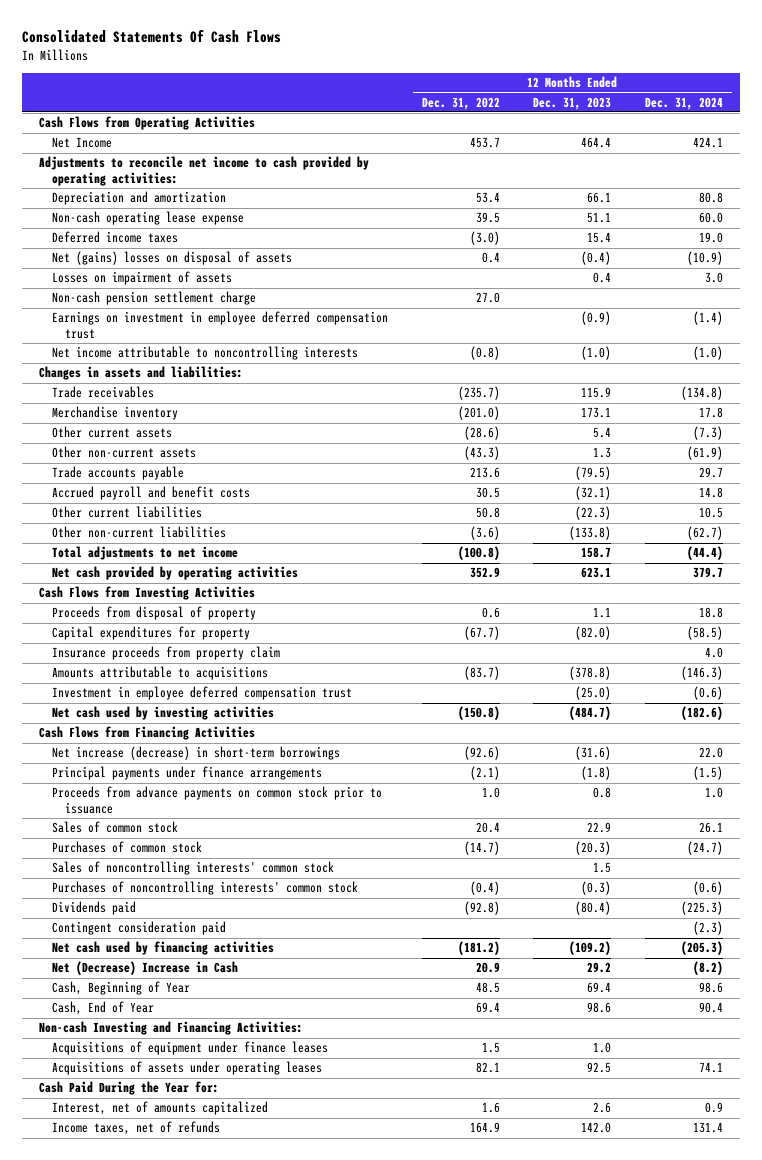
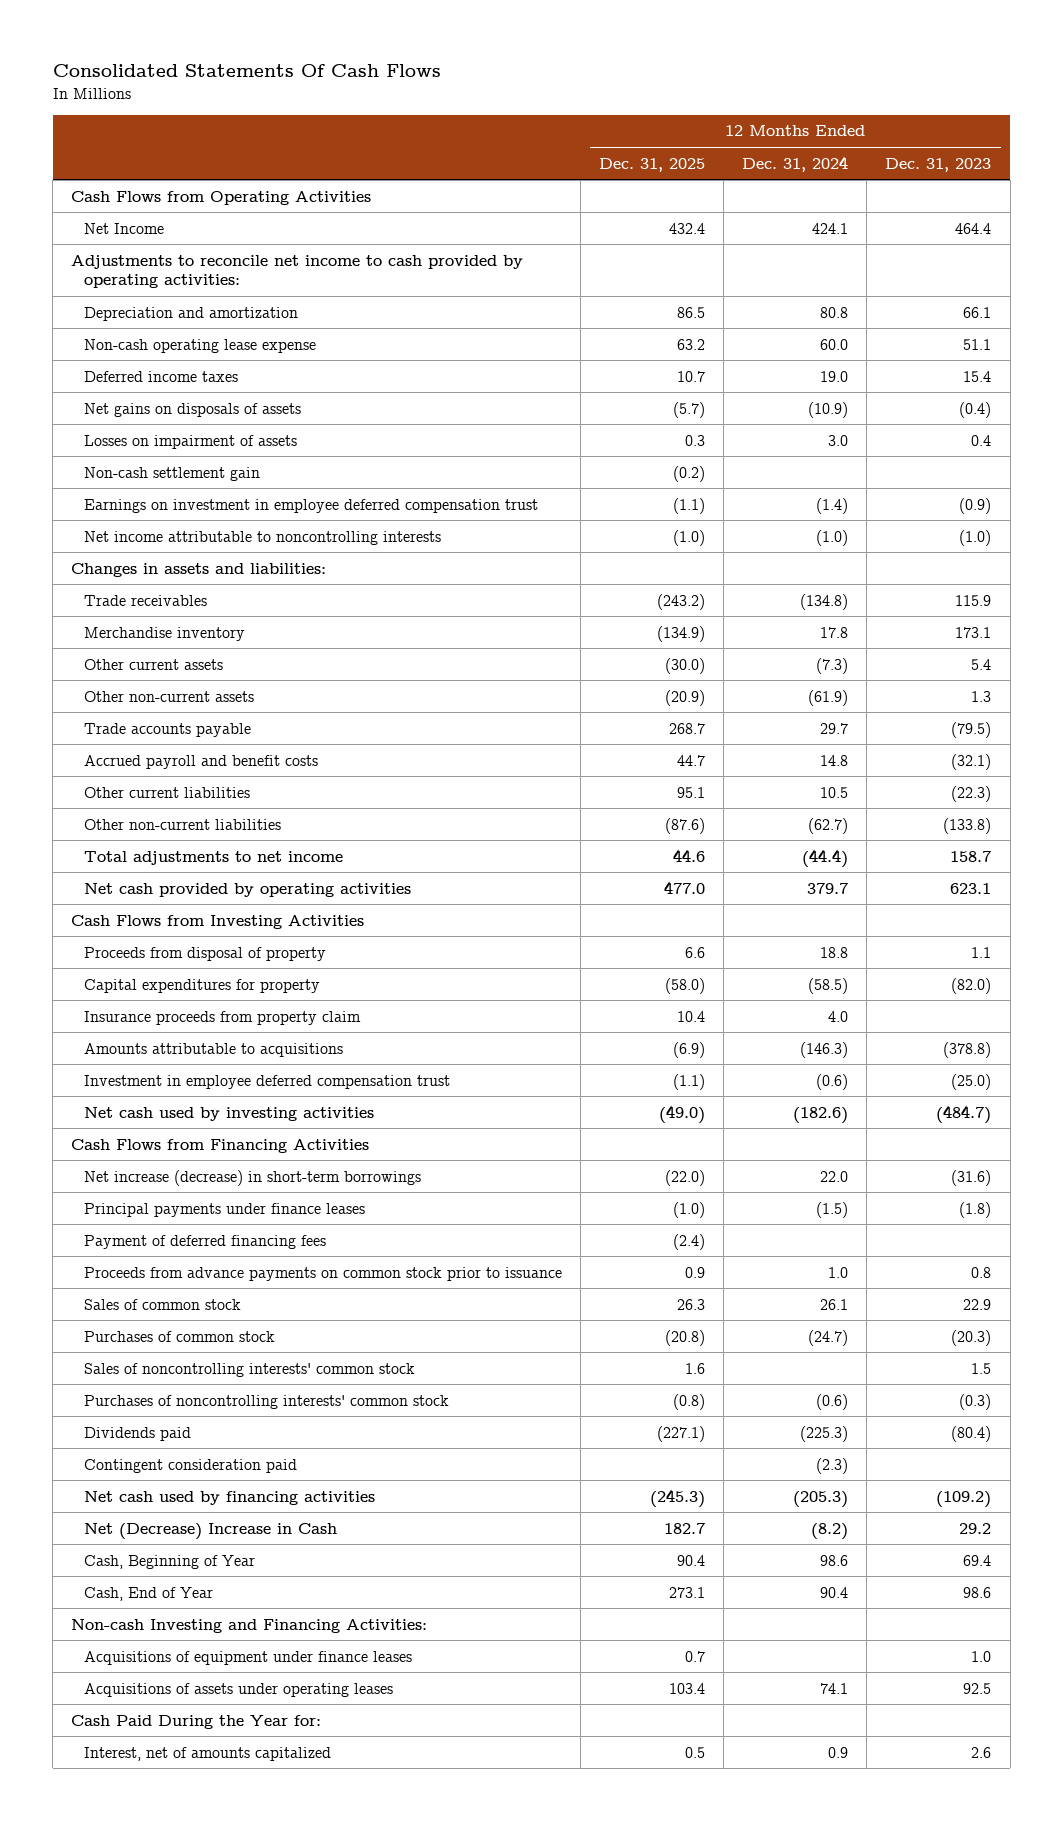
- | 12 Months Ended Dec. 31, 2022 | 12 Months Ended Dec. 31, 2023 | 12 Months Ended Dec. 31, 2024
+ | 12 Months Ended Dec. 31, 2025 | 12 Months Ended Dec. 31, 2024 | 12 Months Ended Dec. 31, 2023
- Net (gains) losses on disposal of assets | 0.4 | (0.4) | (10.9)
+ Net gains on disposals of assets | (5.7) | (10.9) | (0.4)
- Non-cash pension settlement charge | 27.0 | |
+ Non-cash settlement gain | (0.2) | |
- Principal payments under finance arrangements | (2.1) | (1.8) | (1.5)
+ Principal payments under finance leases | (1.0) | (1.5) | (1.8)
+ Payment of deferred financing fees | (2.4) | |
- Income taxes, net of refunds | 164.9 | 142.0 | 131.4

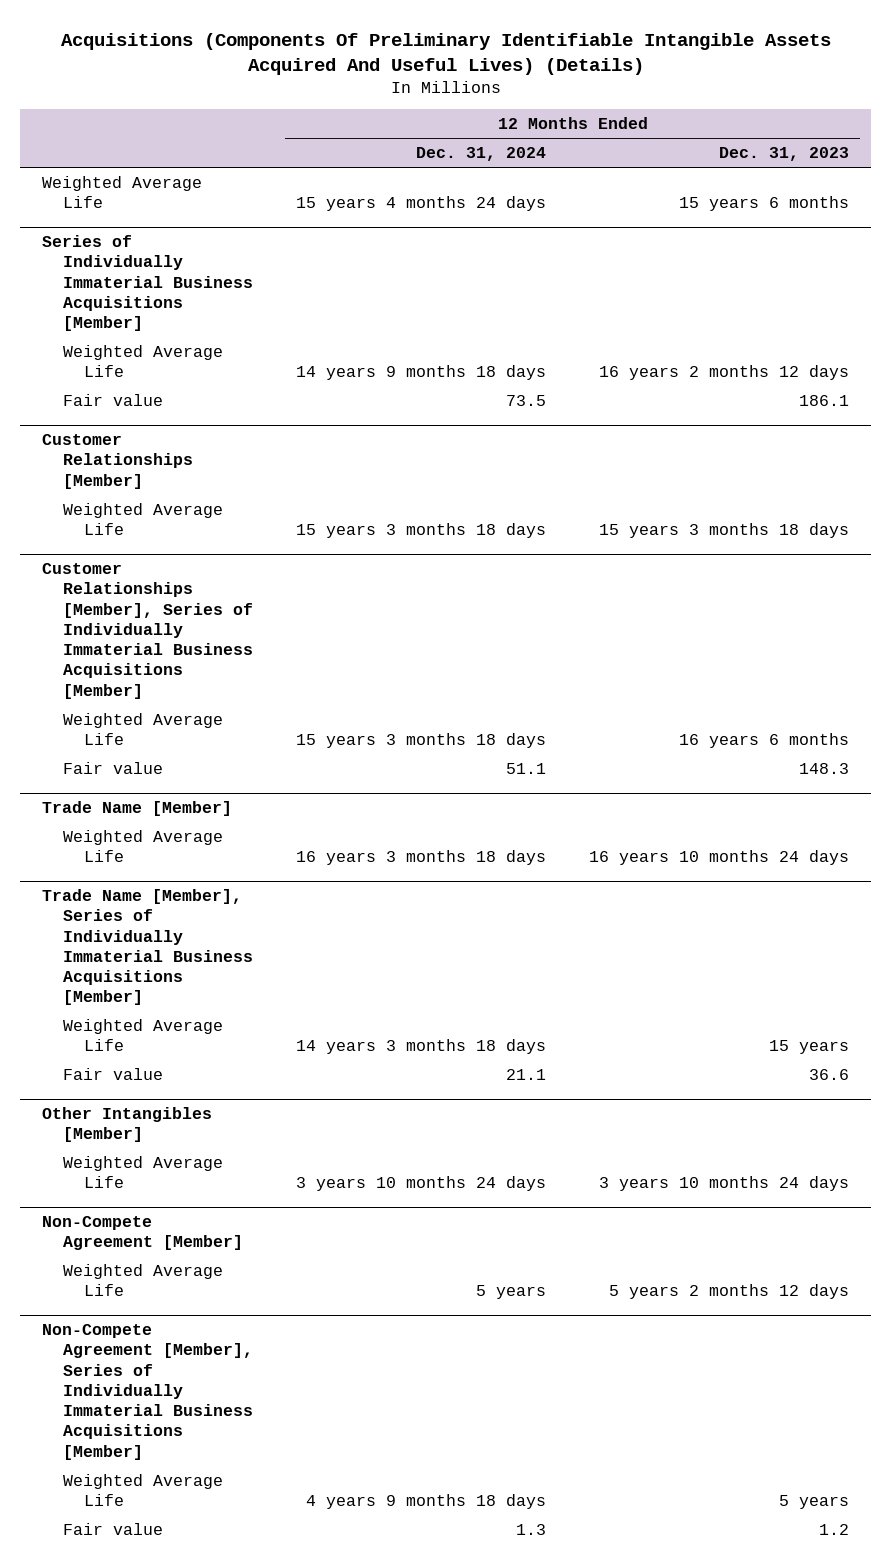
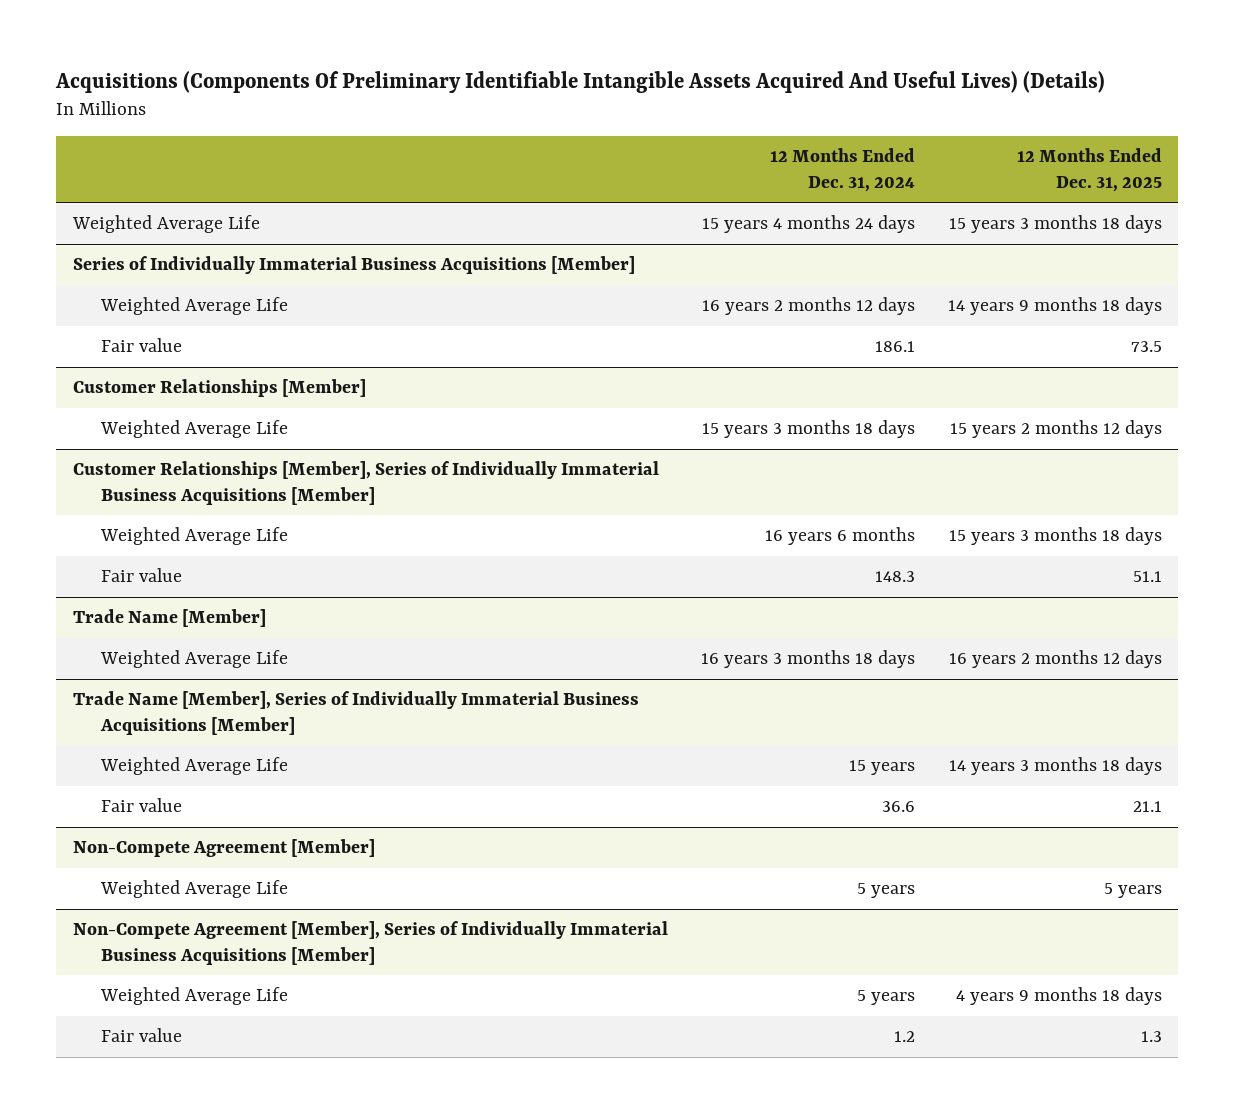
- | 12 Months Ended Dec. 31, 2024 | 12 Months Ended Dec. 31, 2023
+ | 12 Months Ended Dec. 31, 2024 | 12 Months Ended Dec. 31, 2025
@ Series of Individually Immaterial Business Acquisitions [Member]
- Weighted Average Life | 14 years 9 months 18 days | 16 years 2 months 12 days
- Fair value | 73.5 | 186.1
+ Weighted Average Life | 16 years 2 months 12 days | 14 years 9 months 18 days
+ Fair value | 186.1 | 73.5
@ Customer Relationships [Member], Series of Individually Immaterial Business Acquisitions [Member]
- Weighted Average Life | 15 years 3 months 18 days | 16 years 6 months
- Fair value | 51.1 | 148.3
+ Weighted Average Life | 16 years 6 months | 15 years 3 months 18 days
+ Fair value | 148.3 | 51.1
@ Trade Name [Member], Series of Individually Immaterial Business Acquisitions [Member]
- Weighted Average Life | 14 years 3 months 18 days | 15 years
- Fair value | 21.1 | 36.6
- Other Intangibles [Member]
- Weighted Average Life | 3 years 10 months 24 days | 3 years 10 months 24 days
@ Trade Name [Member], Series of Individually Immaterial Business Acquisitions [Member]
+ Weighted Average Life | 15 years | 14 years 3 months 18 days
+ Fair value | 36.6 | 21.1
@ Non-Compete Agreement [Member], Series of Individually Immaterial Business Acquisitions [Member]
- Weighted Average Life | 4 years 9 months 18 days | 5 years
- Fair value | 1.3 | 1.2
+ Weighted Average Life | 5 years | 4 years 9 months 18 days
+ Fair value | 1.2 | 1.3

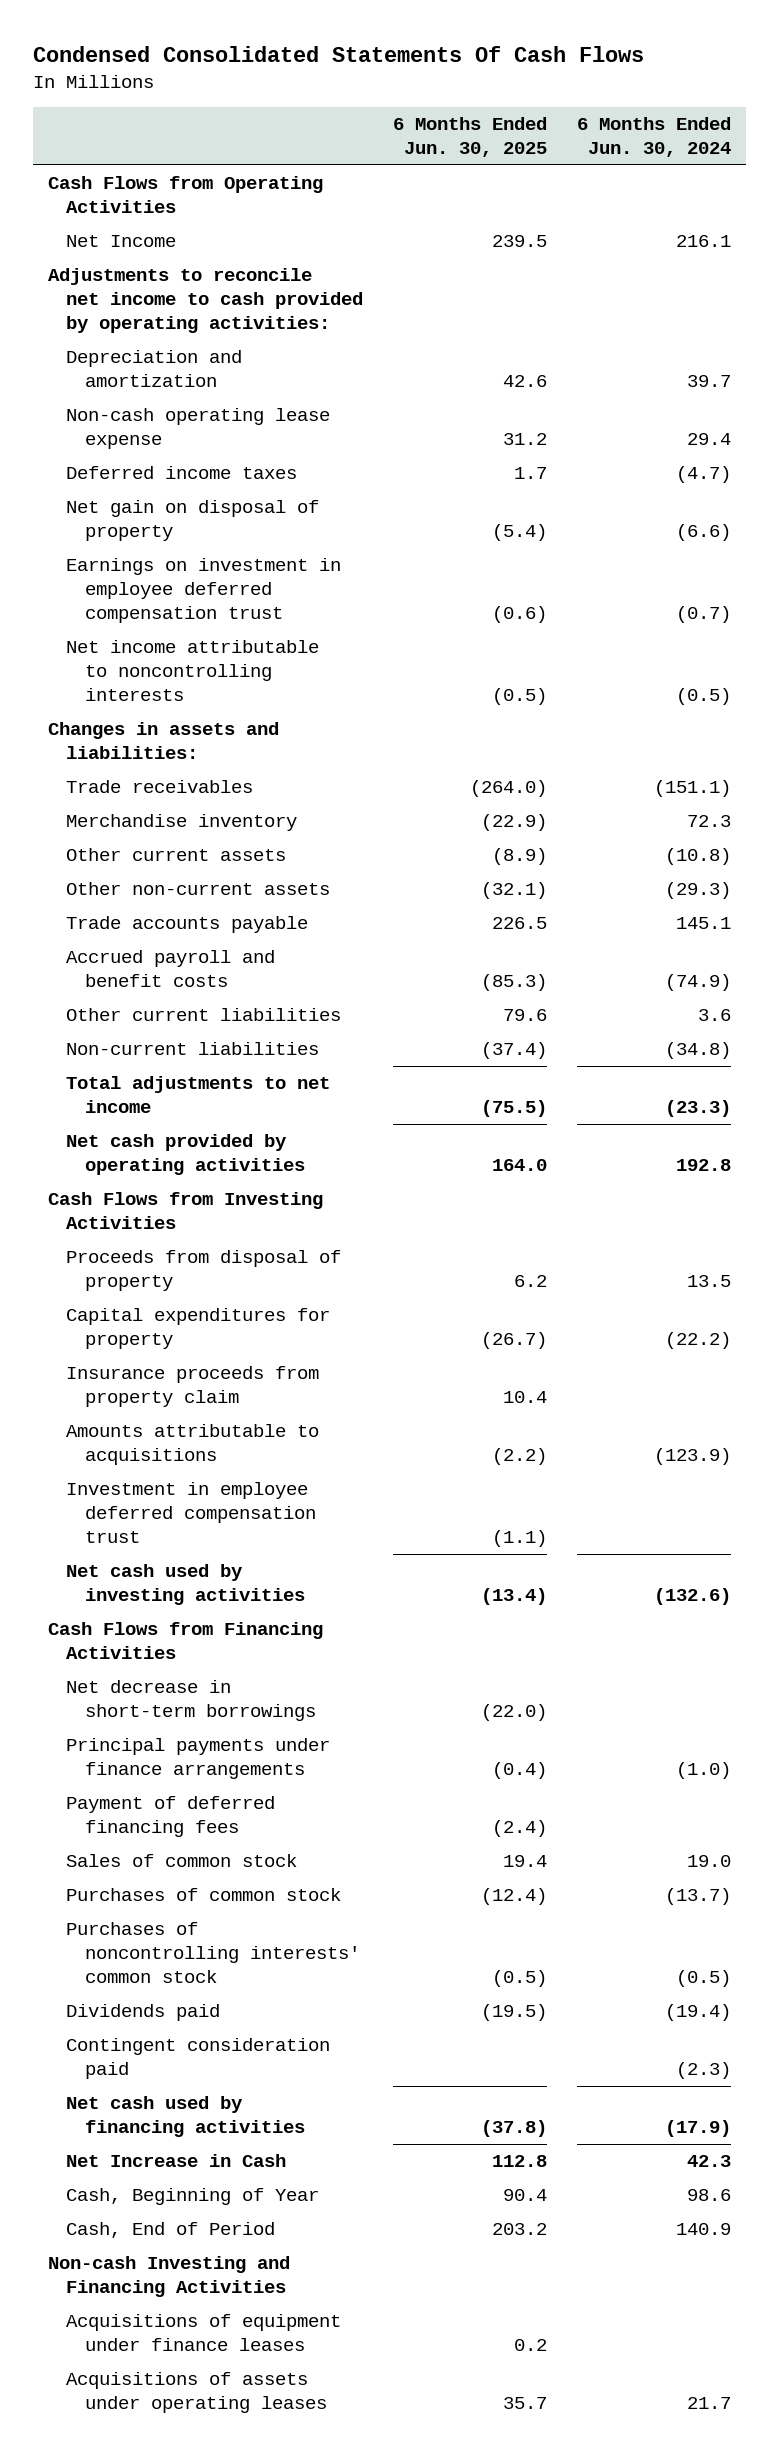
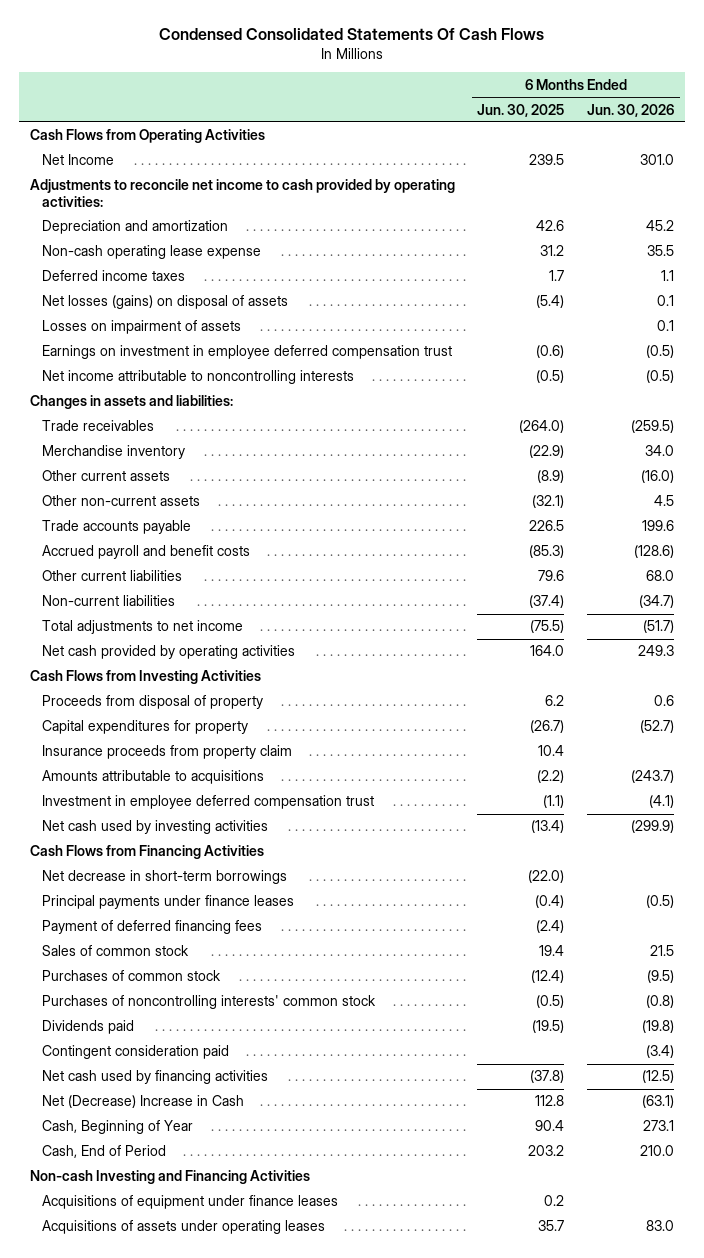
- | 6 Months Ended Jun. 30, 2025 | 6 Months Ended Jun. 30, 2024
+ | 6 Months Ended Jun. 30, 2025 | 6 Months Ended Jun. 30, 2026
- Net gain on disposal of property | (5.4) | (6.6)
+ Net losses (gains) on disposal of assets | (5.4) | 0.1
+ Losses on impairment of assets | | 0.1
- Principal payments under finance arrangements | (0.4) | (1.0)
+ Principal payments under finance leases | (0.4) | (0.5)
- Net Increase in Cash | 112.8 | 42.3
+ Net (Decrease) Increase in Cash | 112.8 | (63.1)

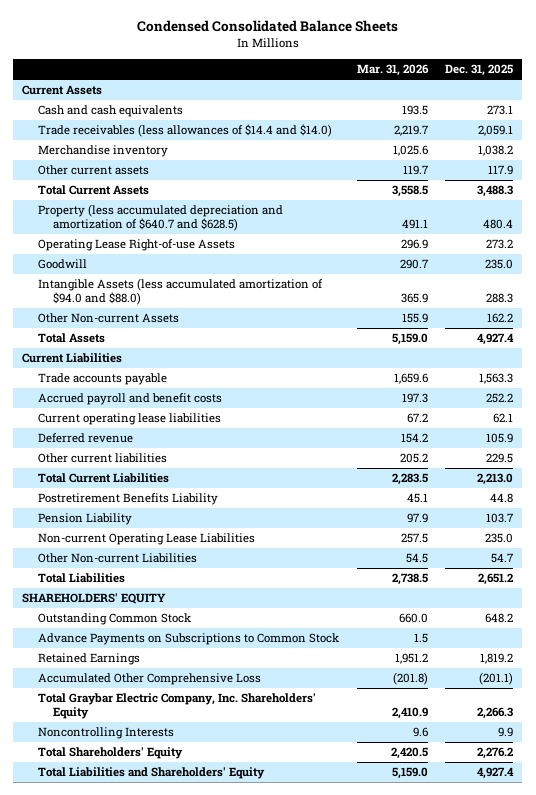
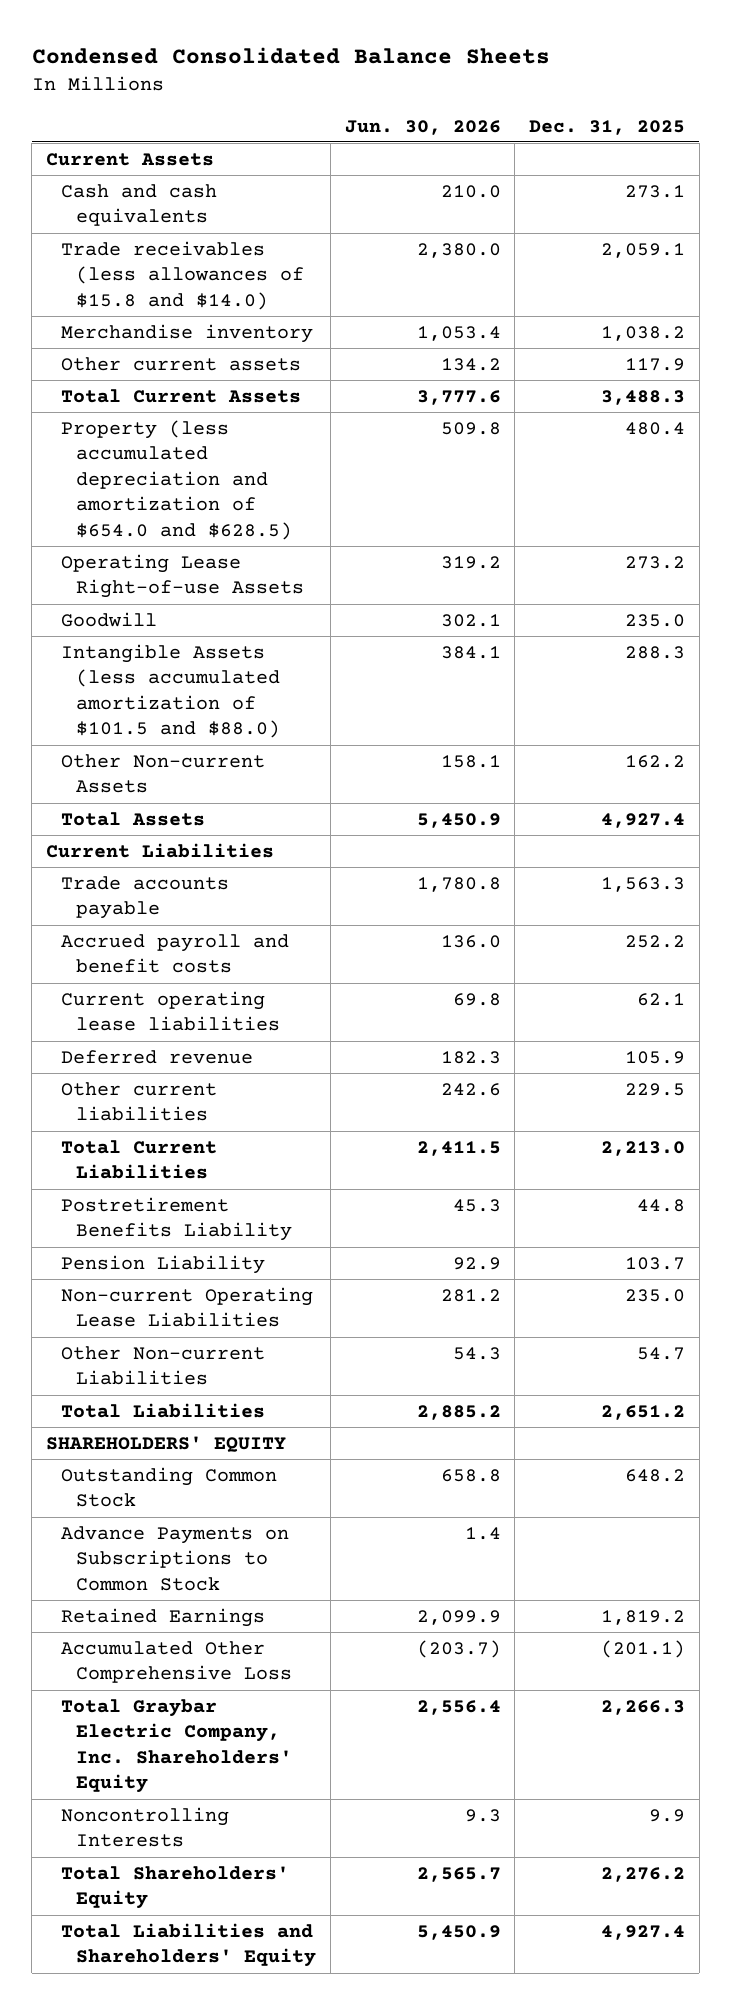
- | Mar. 31, 2026 | Dec. 31, 2025
+ | Jun. 30, 2026 | Dec. 31, 2025
- Trade receivables (less allowances of $14.4 and $14.0) | 2,219.7 | 2,059.1
+ Trade receivables (less allowances of $15.8 and $14.0) | 2,380.0 | 2,059.1
- Property (less accumulated depreciation and amortization of $640.7 and $628.5) | 491.1 | 480.4
+ Property (less accumulated depreciation and amortization of $654.0 and $628.5) | 509.8 | 480.4
- Intangible Assets (less accumulated amortization of $94.0 and $88.0) | 365.9 | 288.3
+ Intangible Assets (less accumulated amortization of $101.5 and $88.0) | 384.1 | 288.3

